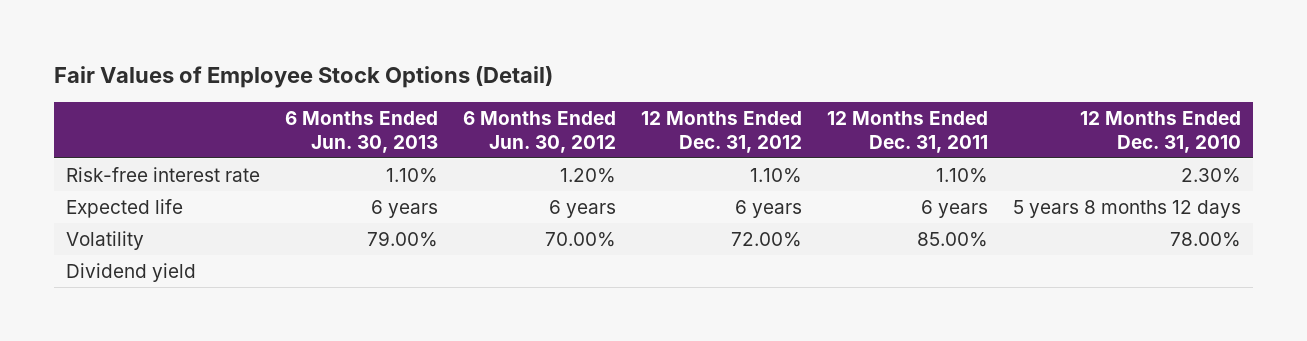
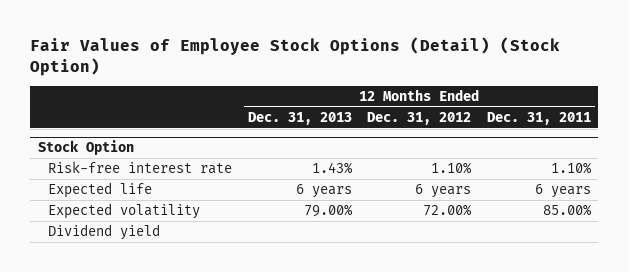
- Fair Values of Employee Stock Options (Detail)
+ Fair Values of Employee Stock Options (Detail) (Stock Option)
- | 6 Months Ended Jun. 30, 2013 | 6 Months Ended Jun. 30, 2012 | 12 Months Ended Dec. 31, 2012 | 12 Months Ended Dec. 31, 2011 | 12 Months Ended Dec. 31, 2010
+ | 12 Months Ended Dec. 31, 2013 | 12 Months Ended Dec. 31, 2012 | 12 Months Ended Dec. 31, 2011
+ Stock Option
- Volatility | 79.00% | 70.00% | 72.00% | 85.00% | 78.00%
+ Expected volatility | 79.00% | 72.00% | 85.00%

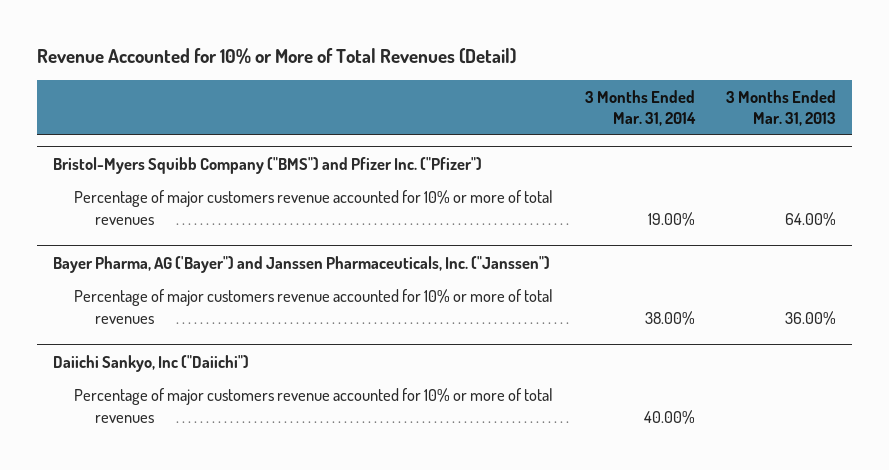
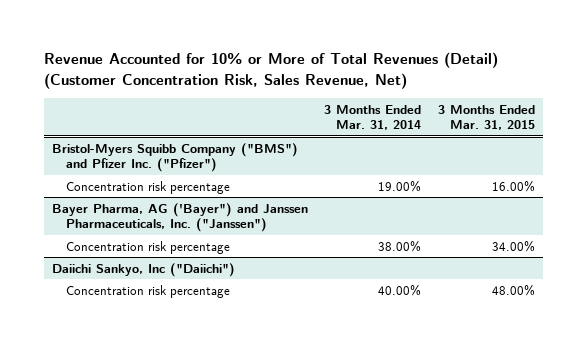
- Revenue Accounted for 10% or More of Total Revenues (Detail)
+ Revenue Accounted for 10% or More of Total Revenues (Detail) (Customer Concentration Risk, Sales Revenue, Net)
- | 3 Months Ended Mar. 31, 2014 | 3 Months Ended Mar. 31, 2013
+ | 3 Months Ended Mar. 31, 2014 | 3 Months Ended Mar. 31, 2015
@ Bristol-Myers Squibb Company ("BMS") and Pfizer Inc. ("Pfizer")
- Percentage of major customers revenue accounted for 10% or more of total revenues | 19.00% | 64.00%
+ Concentration risk percentage | 19.00% | 16.00%
@ Bayer Pharma, AG ('Bayer") and Janssen Pharmaceuticals, Inc. ("Janssen")
- Percentage of major customers revenue accounted for 10% or more of total revenues | 38.00% | 36.00%
+ Concentration risk percentage | 38.00% | 34.00%
@ Daiichi Sankyo, Inc ("Daiichi")
- Percentage of major customers revenue accounted for 10% or more of total revenues | 40.00% |
+ Concentration risk percentage | 40.00% | 48.00%

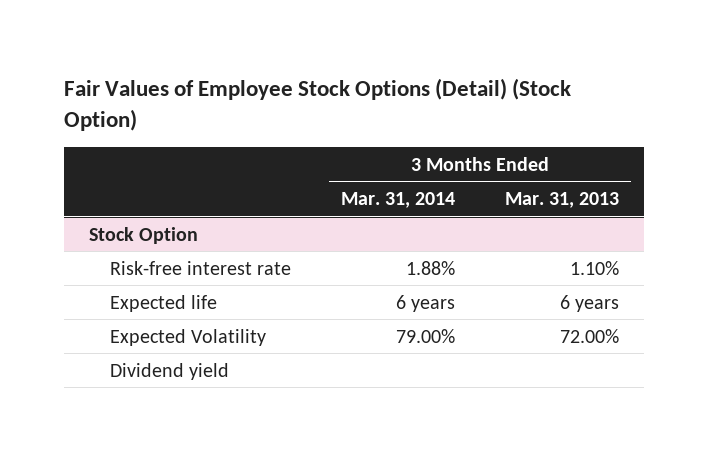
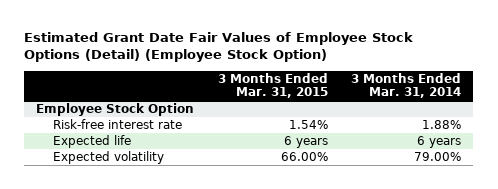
- Fair Values of Employee Stock Options (Detail) (Stock Option)
+ Estimated Grant Date Fair Values of Employee Stock Options (Detail) (Employee Stock Option)
- | 3 Months Ended Mar. 31, 2014 | 3 Months Ended Mar. 31, 2013
+ | 3 Months Ended Mar. 31, 2015 | 3 Months Ended Mar. 31, 2014
- Stock Option
+ Employee Stock Option
- Expected Volatility | 79.00% | 72.00%
- Dividend yield
+ Expected volatility | 66.00% | 79.00%

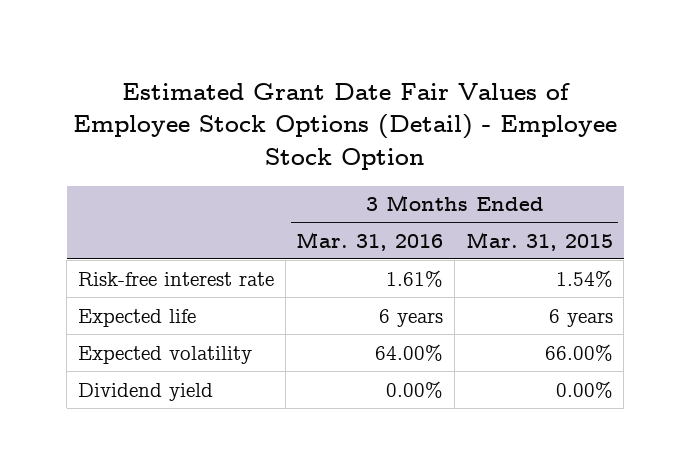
- Estimated Grant Date Fair Values of Employee Stock Options (Detail) (Employee Stock Option)
+ Estimated Grant Date Fair Values of Employee Stock Options (Detail) - Employee Stock Option
- | 3 Months Ended Mar. 31, 2015 | 3 Months Ended Mar. 31, 2014
+ | 3 Months Ended Mar. 31, 2016 | 3 Months Ended Mar. 31, 2015
- Employee Stock Option
+ Dividend yield | 0.00% | 0.00%

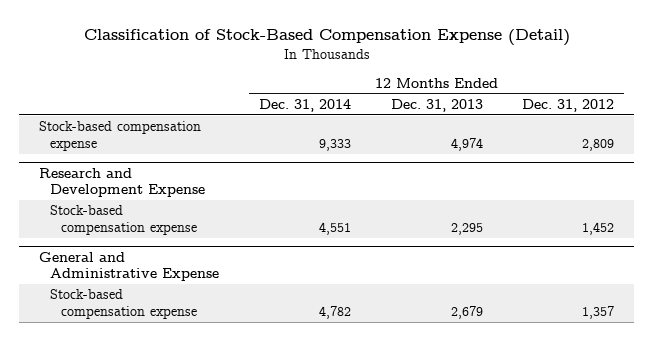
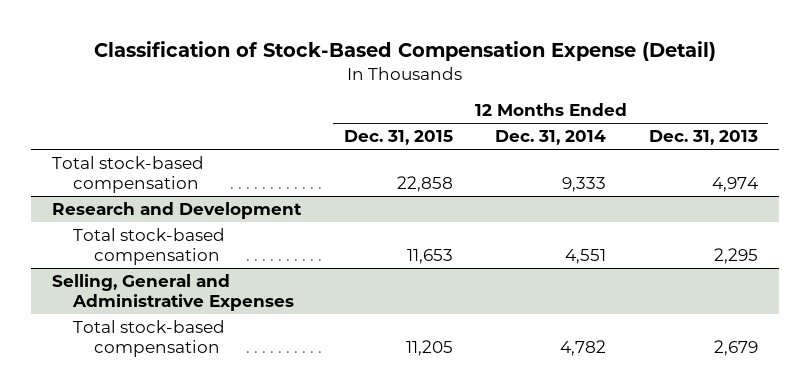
- | 12 Months Ended Dec. 31, 2014 | 12 Months Ended Dec. 31, 2013 | 12 Months Ended Dec. 31, 2012
+ | 12 Months Ended Dec. 31, 2015 | 12 Months Ended Dec. 31, 2014 | 12 Months Ended Dec. 31, 2013
- Stock-based compensation expense | 9,333 | 4,974 | 2,809
- Research and Development Expense
- Stock-based compensation expense | 4,551 | 2,295 | 1,452
- General and Administrative Expense
- Stock-based compensation expense | 4,782 | 2,679 | 1,357
+ Total stock-based compensation | 22,858 | 9,333 | 4,974
+ Research and Development
+ Total stock-based compensation | 11,653 | 4,551 | 2,295
+ Selling, General and Administrative Expenses
+ Total stock-based compensation | 11,205 | 4,782 | 2,679

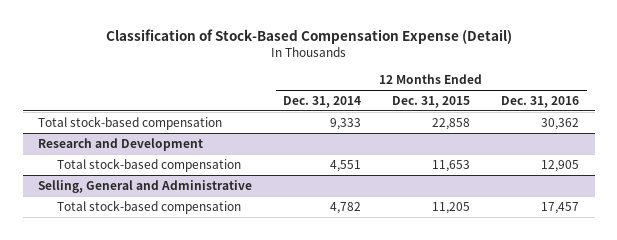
- | 12 Months Ended Dec. 31, 2015 | 12 Months Ended Dec. 31, 2014 | 12 Months Ended Dec. 31, 2013
+ | 12 Months Ended Dec. 31, 2014 | 12 Months Ended Dec. 31, 2015 | 12 Months Ended Dec. 31, 2016
- Selling, General and Administrative Expenses
+ Selling, General and Administrative

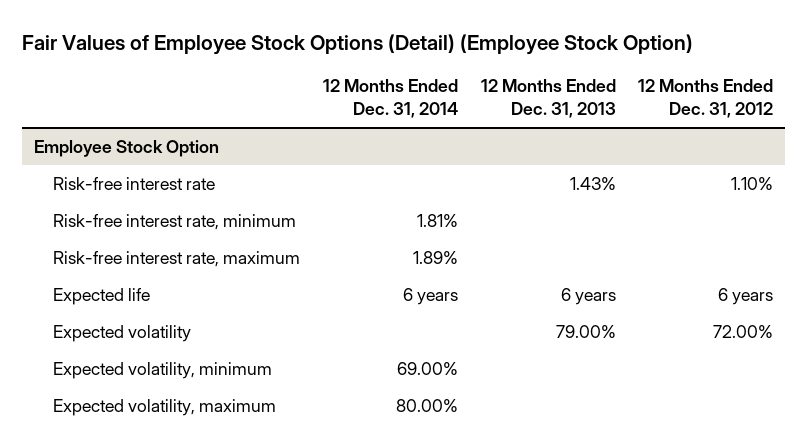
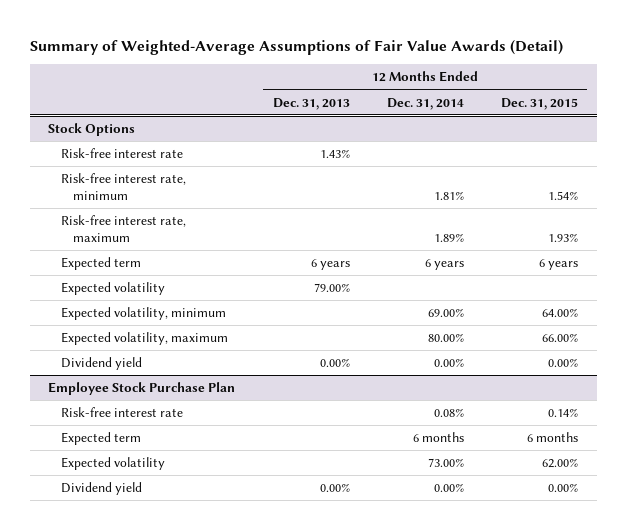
- Fair Values of Employee Stock Options (Detail) (Employee Stock Option)
+ Summary of Weighted-Average Assumptions of Fair Value Awards (Detail)
- | 12 Months Ended Dec. 31, 2014 | 12 Months Ended Dec. 31, 2013 | 12 Months Ended Dec. 31, 2012
+ | 12 Months Ended Dec. 31, 2013 | 12 Months Ended Dec. 31, 2014 | 12 Months Ended Dec. 31, 2015
- Employee Stock Option
+ Stock Options
- Expected life | 6 years | 6 years | 6 years
+ Expected term | 6 years | 6 years | 6 years
+ Dividend yield | 0.00% | 0.00% | 0.00%
+ Employee Stock Purchase Plan
+ Risk-free interest rate | | 0.08% | 0.14%
+ Expected term | | 6 months | 6 months
+ Expected volatility | | 73.00% | 62.00%
+ Dividend yield | 0.00% | 0.00% | 0.00%

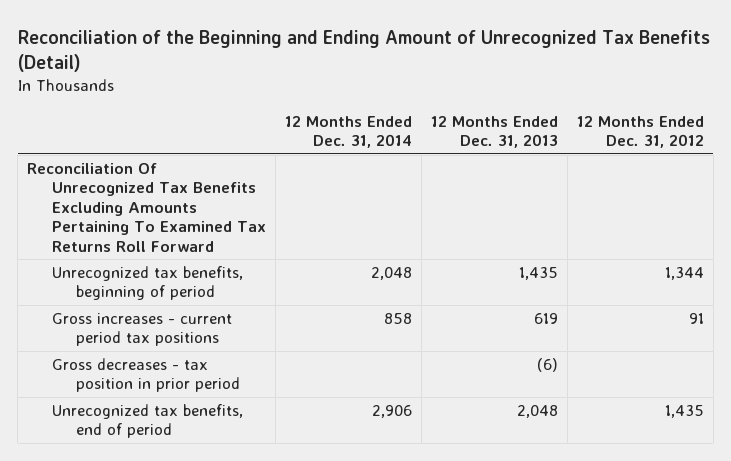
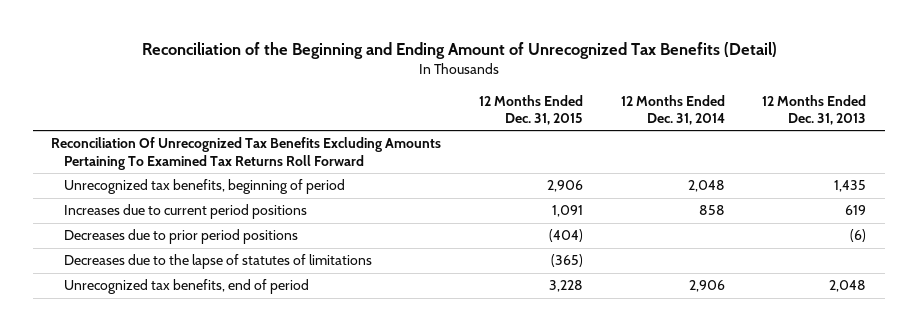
- | 12 Months Ended Dec. 31, 2014 | 12 Months Ended Dec. 31, 2013 | 12 Months Ended Dec. 31, 2012
+ | 12 Months Ended Dec. 31, 2015 | 12 Months Ended Dec. 31, 2014 | 12 Months Ended Dec. 31, 2013
- Gross increases - current period tax positions | 858 | 619 | 91
- Gross decreases - tax position in prior period | | (6) |
+ Increases due to current period positions | 1,091 | 858 | 619
+ Decreases due to prior period positions | (404) | | (6)
+ Decreases due to the lapse of statutes of limitations | (365) | |

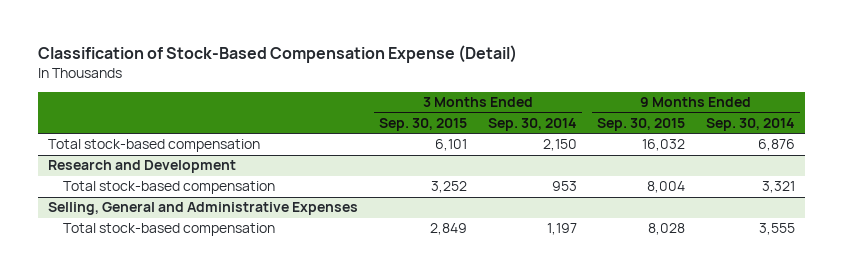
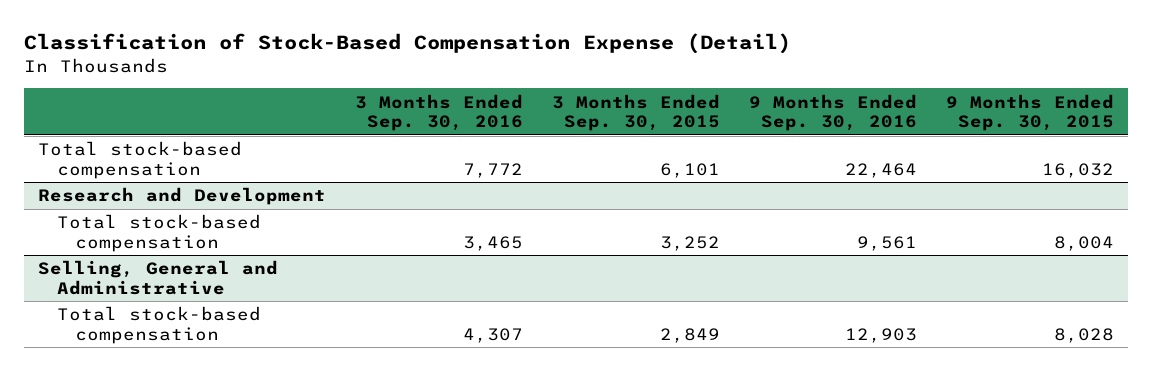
- | 3 Months Ended Sep. 30, 2015 | 3 Months Ended Sep. 30, 2014 | 9 Months Ended Sep. 30, 2015 | 9 Months Ended Sep. 30, 2014
+ | 3 Months Ended Sep. 30, 2016 | 3 Months Ended Sep. 30, 2015 | 9 Months Ended Sep. 30, 2016 | 9 Months Ended Sep. 30, 2015
- Selling, General and Administrative Expenses
+ Selling, General and Administrative

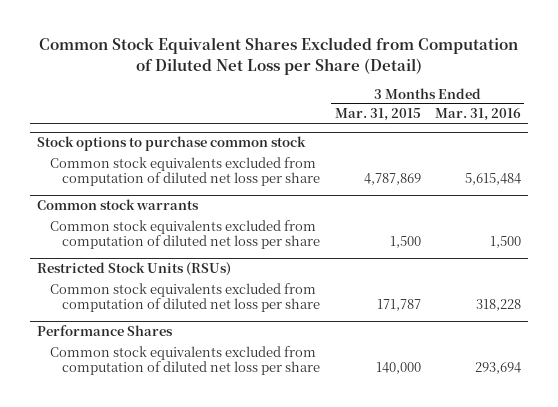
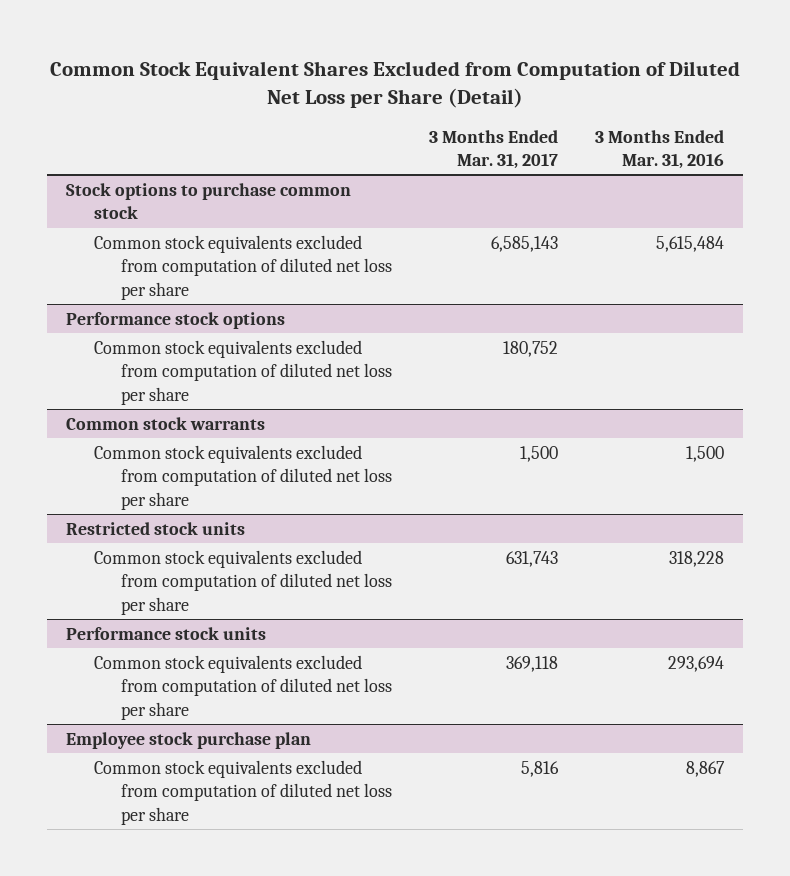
- | 3 Months Ended Mar. 31, 2015 | 3 Months Ended Mar. 31, 2016
+ | 3 Months Ended Mar. 31, 2017 | 3 Months Ended Mar. 31, 2016
+ Performance stock options
+ Common stock equivalents excluded from computation of diluted net loss per share | 180,752 |
- Restricted Stock Units (RSUs)
+ Restricted stock units
- Performance Shares
+ Performance stock units
+ Employee stock purchase plan
+ Common stock equivalents excluded from computation of diluted net loss per share | 5,816 | 8,867

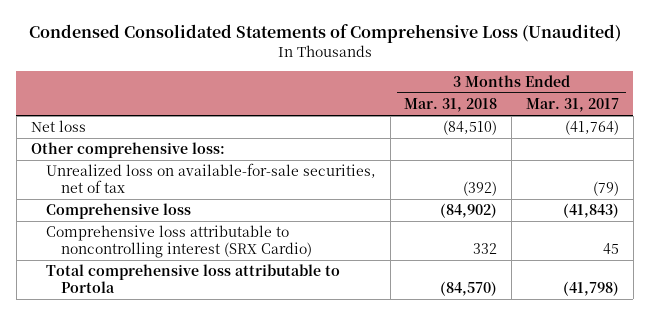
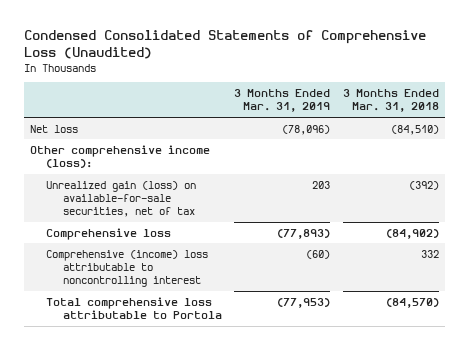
- | 3 Months Ended Mar. 31, 2018 | 3 Months Ended Mar. 31, 2017
+ | 3 Months Ended Mar. 31, 2019 | 3 Months Ended Mar. 31, 2018
- Other comprehensive loss:
- Unrealized loss on available-for-sale securities, net of tax | (392) | (79)
+ Other comprehensive income (loss):
+ Unrealized gain (loss) on available-for-sale securities, net of tax | 203 | (392)
- Comprehensive loss attributable to noncontrolling interest (SRX Cardio) | 332 | 45
+ Comprehensive (income) loss attributable to noncontrolling interest | (60) | 332

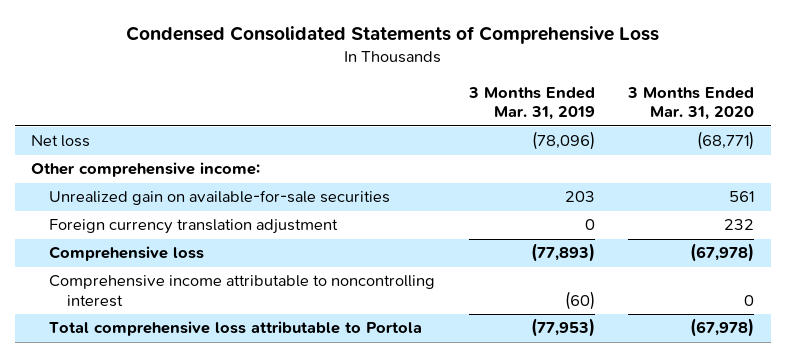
- Condensed Consolidated Statements of Comprehensive Loss (Unaudited)
+ Condensed Consolidated Statements of Comprehensive Loss
- | 3 Months Ended Mar. 31, 2019 | 3 Months Ended Mar. 31, 2018
+ | 3 Months Ended Mar. 31, 2019 | 3 Months Ended Mar. 31, 2020
- Other comprehensive income (loss):
- Unrealized gain (loss) on available-for-sale securities, net of tax | 203 | (392)
+ Other comprehensive income:
+ Unrealized gain on available-for-sale securities | 203 | 561
+ Foreign currency translation adjustment | 0 | 232
- Comprehensive (income) loss attributable to noncontrolling interest | (60) | 332
+ Comprehensive income attributable to noncontrolling interest | (60) | 0

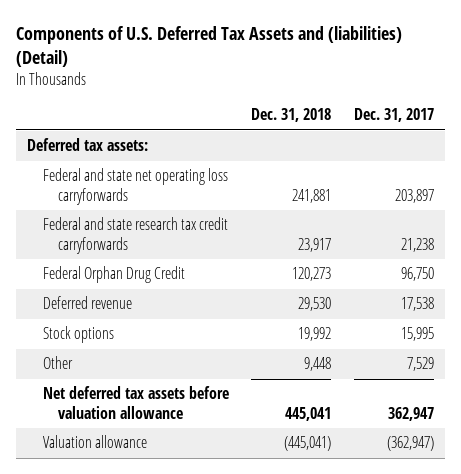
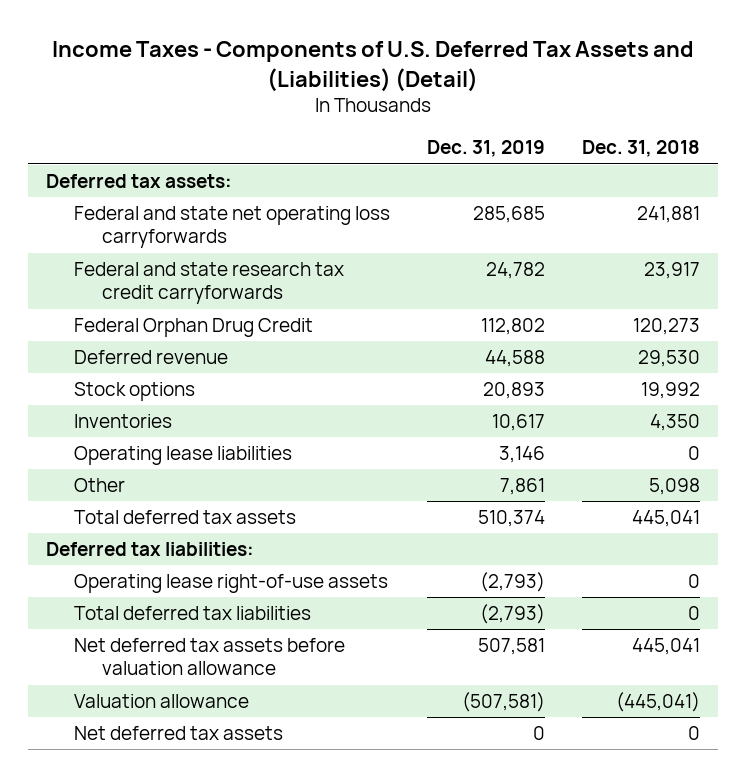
- Components of U.S. Deferred Tax Assets and (liabilities) (Detail)
+ Income Taxes - Components of U.S. Deferred Tax Assets and (Liabilities) (Detail)
- | Dec. 31, 2018 | Dec. 31, 2017
+ | Dec. 31, 2019 | Dec. 31, 2018
- Other | 9,448 | 7,529
+ Inventories | 10,617 | 4,350
+ Operating lease liabilities | 3,146 | 0
+ Other | 7,861 | 5,098
+ Total deferred tax assets | 510,374 | 445,041
+ Deferred tax liabilities:
+ Operating lease right-of-use assets | (2,793) | 0
+ Total deferred tax liabilities | (2,793) | 0
+ Net deferred tax assets | 0 | 0

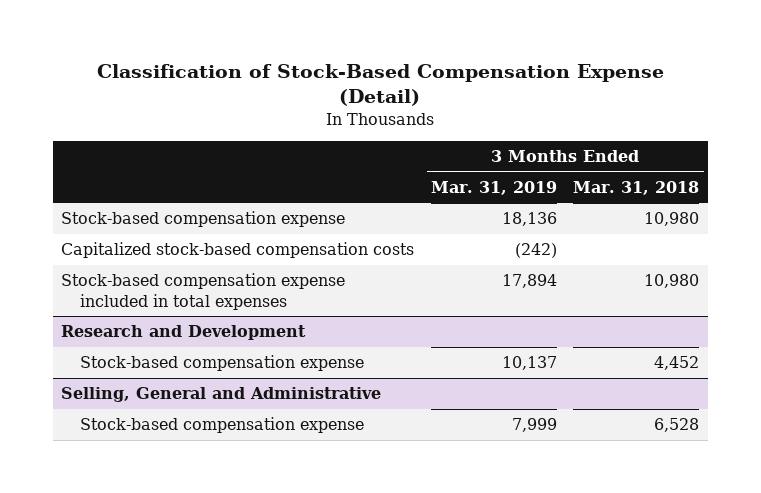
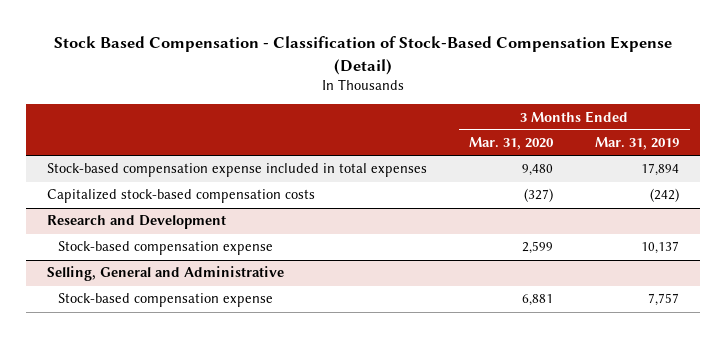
- Classification of Stock-Based Compensation Expense (Detail)
+ Stock Based Compensation - Classification of Stock-Based Compensation Expense (Detail)
- | 3 Months Ended Mar. 31, 2019 | 3 Months Ended Mar. 31, 2018
+ | 3 Months Ended Mar. 31, 2020 | 3 Months Ended Mar. 31, 2019
- Stock-based compensation expense | 18,136 | 10,980
moved down: Capitalized stock-based compensation costs | (327) | (242)
@ Selling, General and Administrative
- Stock-based compensation expense | 7,999 | 6,528
+ Stock-based compensation expense | 6,881 | 7,757

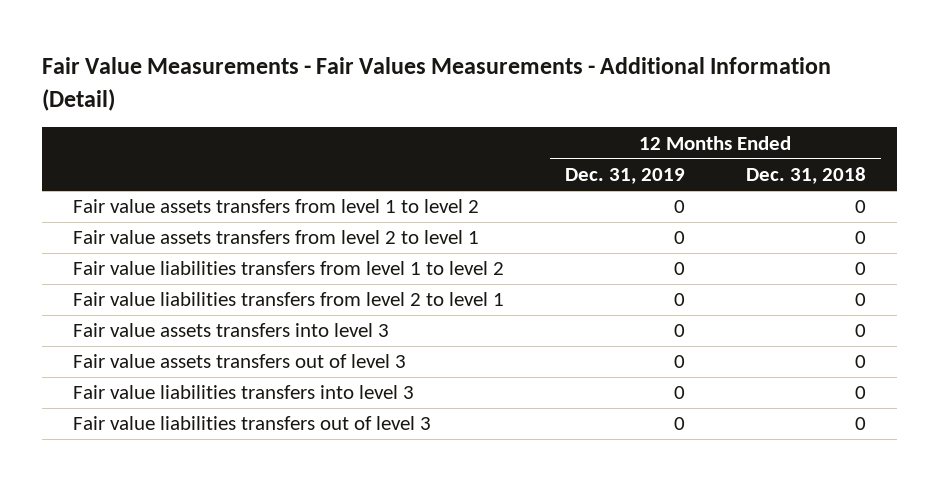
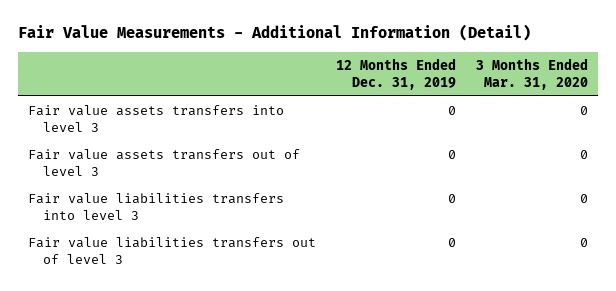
- Fair Value Measurements - Fair Values Measurements - Additional Information (Detail)
+ Fair Value Measurements - Additional Information (Detail)
- | 12 Months Ended Dec. 31, 2019 | 12 Months Ended Dec. 31, 2018
+ | 12 Months Ended Dec. 31, 2019 | 3 Months Ended Mar. 31, 2020
- Fair value assets transfers from level 1 to level 2 | 0 | 0
- Fair value assets transfers from level 2 to level 1 | 0 | 0
- Fair value liabilities transfers from level 1 to level 2 | 0 | 0
- Fair value liabilities transfers from level 2 to level 1 | 0 | 0

